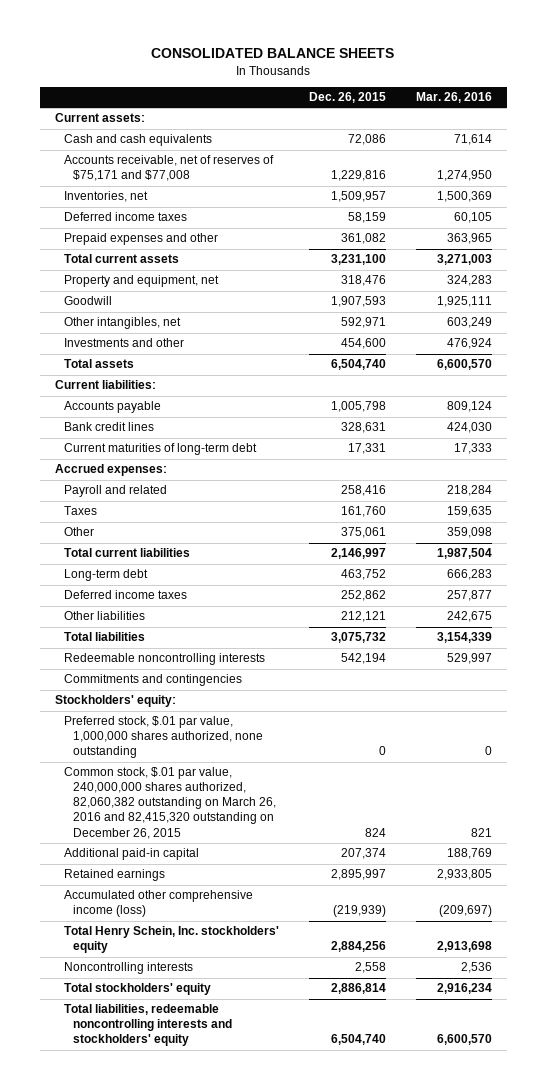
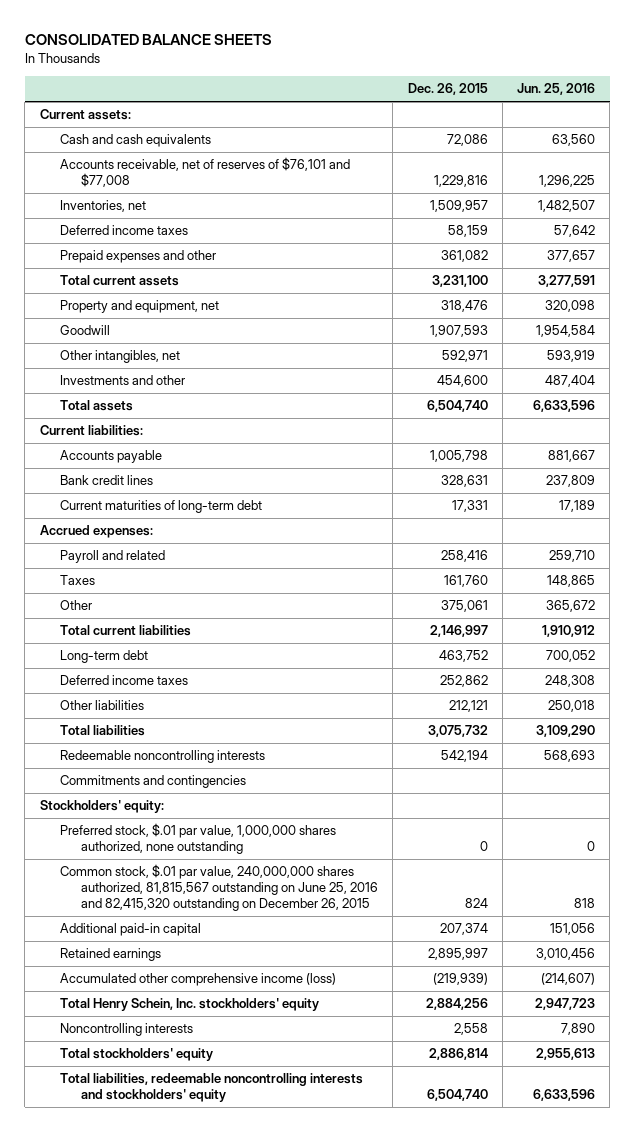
- | Dec. 26, 2015 | Mar. 26, 2016
+ | Dec. 26, 2015 | Jun. 25, 2016
- Accounts receivable, net of reserves of $75,171 and $77,008 | 1,229,816 | 1,274,950
+ Accounts receivable, net of reserves of $76,101 and $77,008 | 1,229,816 | 1,296,225
- Common stock, $.01 par value, 240,000,000 shares authorized, 82,060,382 outstanding on March 26, 2016 and 82,415,320 outstanding on December 26, 2015 | 824 | 821
+ Common stock, $.01 par value, 240,000,000 shares authorized, 81,815,567 outstanding on June 25, 2016 and 82,415,320 outstanding on December 26, 2015 | 824 | 818

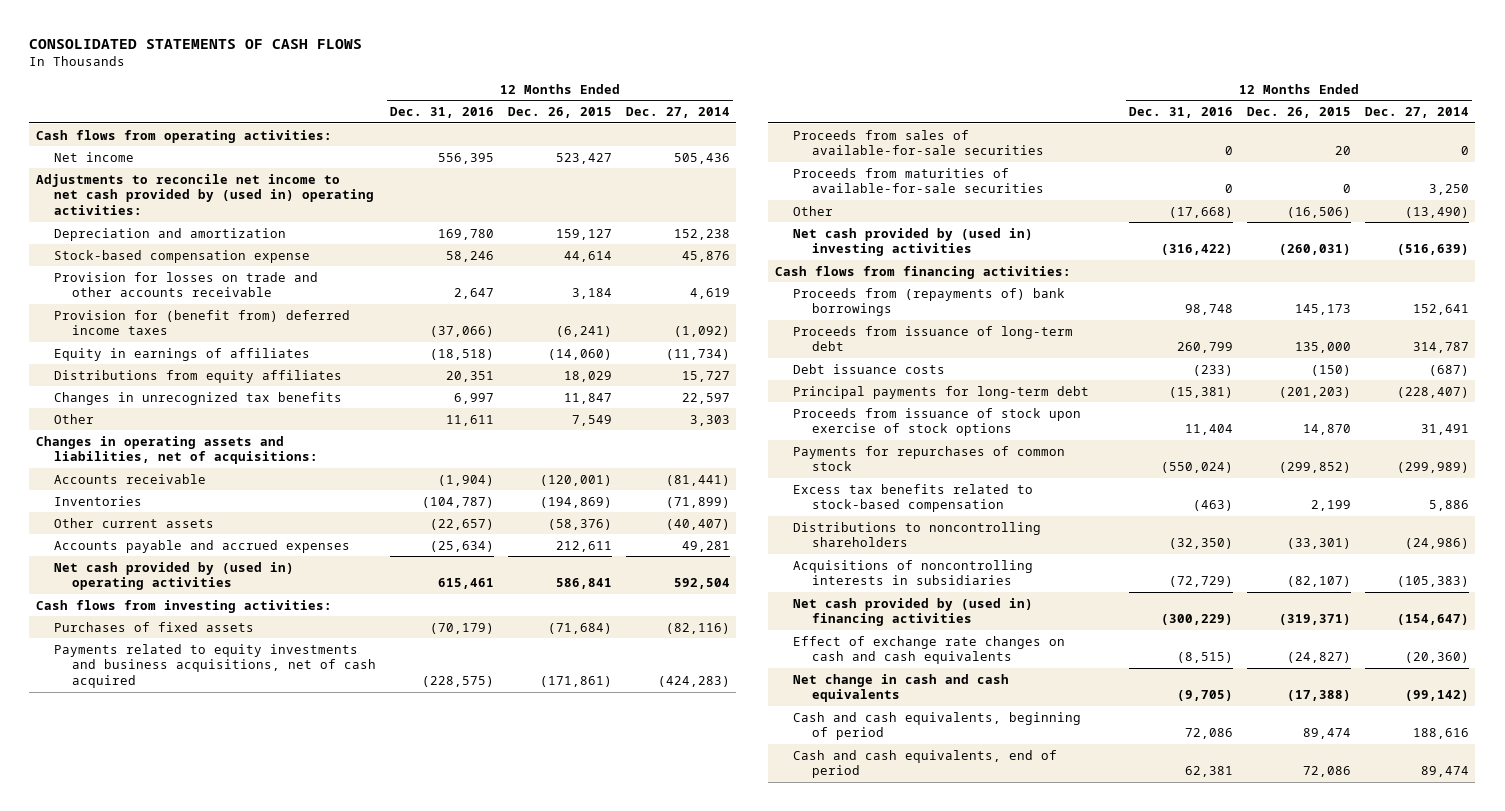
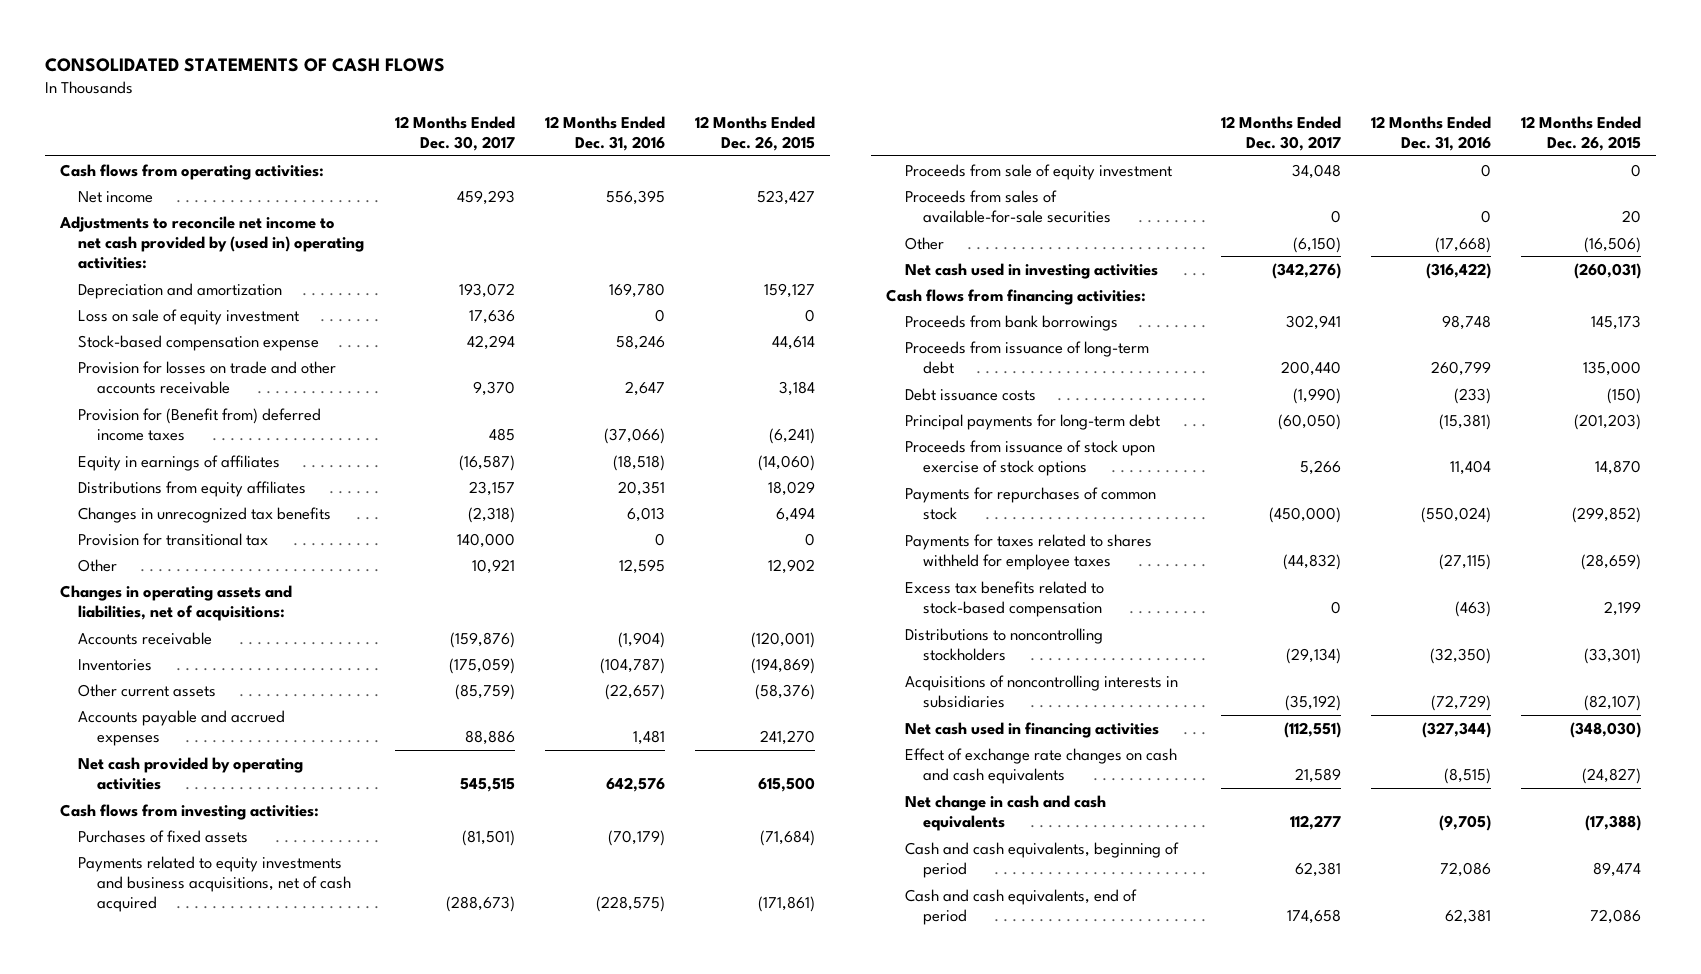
- | 12 Months Ended Dec. 31, 2016 | 12 Months Ended Dec. 26, 2015 | 12 Months Ended Dec. 27, 2014
+ | 12 Months Ended Dec. 30, 2017 | 12 Months Ended Dec. 31, 2016 | 12 Months Ended Dec. 26, 2015
+ Loss on sale of equity investment | 17,636 | 0 | 0
- Provision for (benefit from) deferred income taxes | (37,066) | (6,241) | (1,092)
+ Provision for (Benefit from) deferred income taxes | 485 | (37,066) | (6,241)
- Changes in unrecognized tax benefits | 6,997 | 11,847 | 22,597
- Other | 11,611 | 7,549 | 3,303
+ Changes in unrecognized tax benefits | (2,318) | 6,013 | 6,494
+ Provision for transitional tax | 140,000 | 0 | 0
+ Other | 10,921 | 12,595 | 12,902
- Accounts payable and accrued expenses | (25,634) | 212,611 | 49,281
- Net cash provided by (used in) operating activities | 615,461 | 586,841 | 592,504
+ Accounts payable and accrued expenses | 88,886 | 1,481 | 241,270
+ Net cash provided by operating activities | 545,515 | 642,576 | 615,500
+ Proceeds from sale of equity investment | 34,048 | 0 | 0
- Proceeds from maturities of available-for-sale securities | 0 | 0 | 3,250
- Net cash provided by (used in) investing activities | (316,422) | (260,031) | (516,639)
+ Net cash used in investing activities | (342,276) | (316,422) | (260,031)
- Proceeds from (repayments of) bank borrowings | 98,748 | 145,173 | 152,641
+ Proceeds from bank borrowings | 302,941 | 98,748 | 145,173
+ Payments for taxes related to shares withheld for employee taxes | (44,832) | (27,115) | (28,659)
- Distributions to noncontrolling shareholders | (32,350) | (33,301) | (24,986)
+ Distributions to noncontrolling stockholders | (29,134) | (32,350) | (33,301)
- Net cash provided by (used in) financing activities | (300,229) | (319,371) | (154,647)
+ Net cash used in financing activities | (112,551) | (327,344) | (348,030)

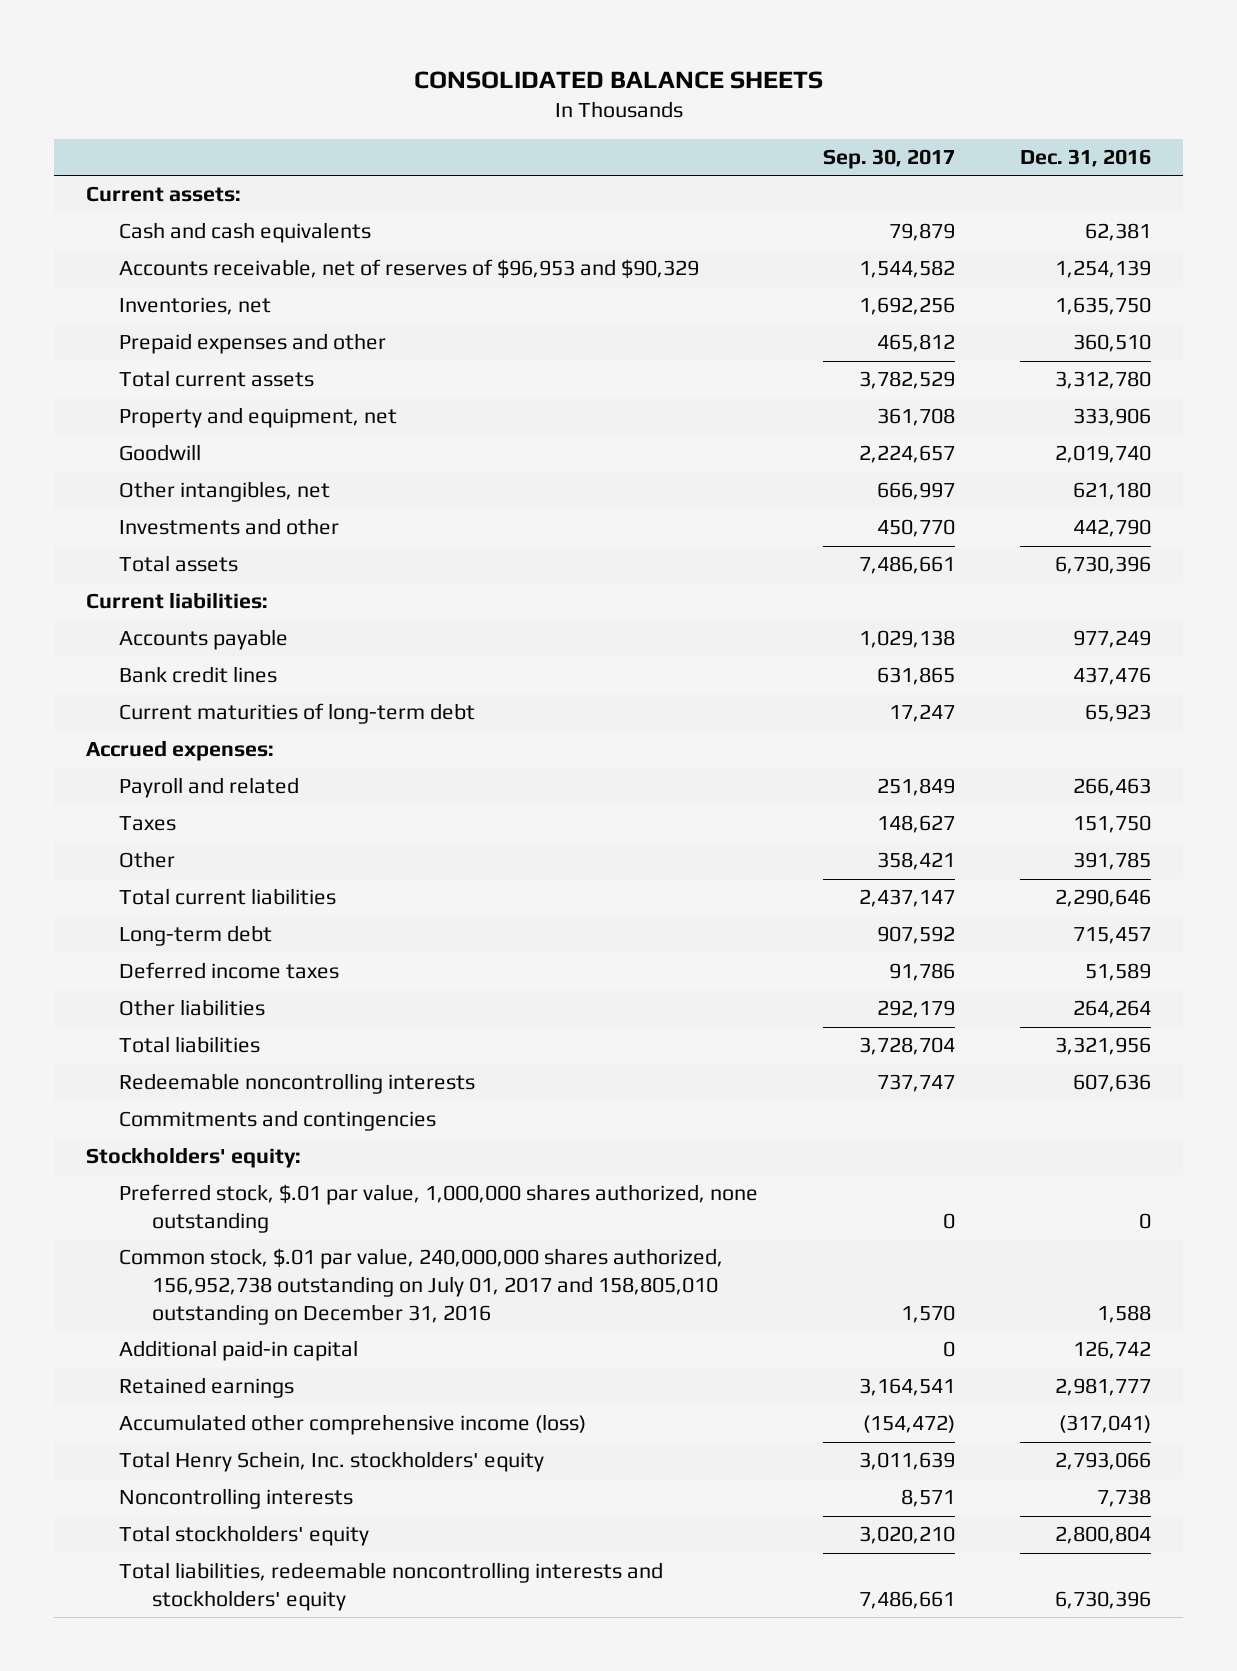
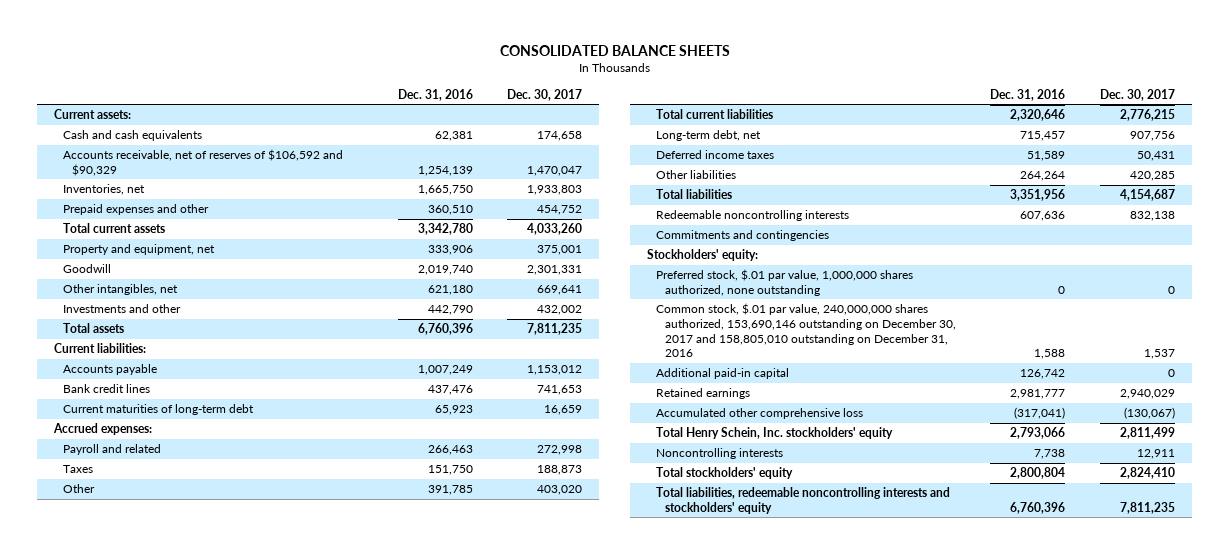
- | Sep. 30, 2017 | Dec. 31, 2016
+ | Dec. 31, 2016 | Dec. 30, 2017
- Accounts receivable, net of reserves of $96,953 and $90,329 | 1,544,582 | 1,254,139
- Inventories, net | 1,692,256 | 1,635,750
+ Accounts receivable, net of reserves of $106,592 and $90,329 | 1,254,139 | 1,470,047
+ Inventories, net | 1,665,750 | 1,933,803
- Total current assets | 3,782,529 | 3,312,780
+ Total current assets | 3,342,780 | 4,033,260
- Total assets | 7,486,661 | 6,730,396
+ Total assets | 6,760,396 | 7,811,235
- Accounts payable | 1,029,138 | 977,249
+ Accounts payable | 1,007,249 | 1,153,012
- Total current liabilities | 2,437,147 | 2,290,646
- Long-term debt | 907,592 | 715,457
+ Total current liabilities | 2,320,646 | 2,776,215
+ Long-term debt, net | 715,457 | 907,756
- Total liabilities | 3,728,704 | 3,321,956
+ Total liabilities | 3,351,956 | 4,154,687
- Common stock, $.01 par value, 240,000,000 shares authorized, 156,952,738 outstanding on July 01, 2017 and 158,805,010 outstanding on December 31, 2016 | 1,570 | 1,588
+ Common stock, $.01 par value, 240,000,000 shares authorized, 153,690,146 outstanding on December 30, 2017 and 158,805,010 outstanding on December 31, 2016 | 1,588 | 1,537
- Accumulated other comprehensive income (loss) | (154,472) | (317,041)
+ Accumulated other comprehensive loss | (317,041) | (130,067)
- Total liabilities, redeemable noncontrolling interests and stockholders' equity | 7,486,661 | 6,730,396
+ Total liabilities, redeemable noncontrolling interests and stockholders' equity | 6,760,396 | 7,811,235

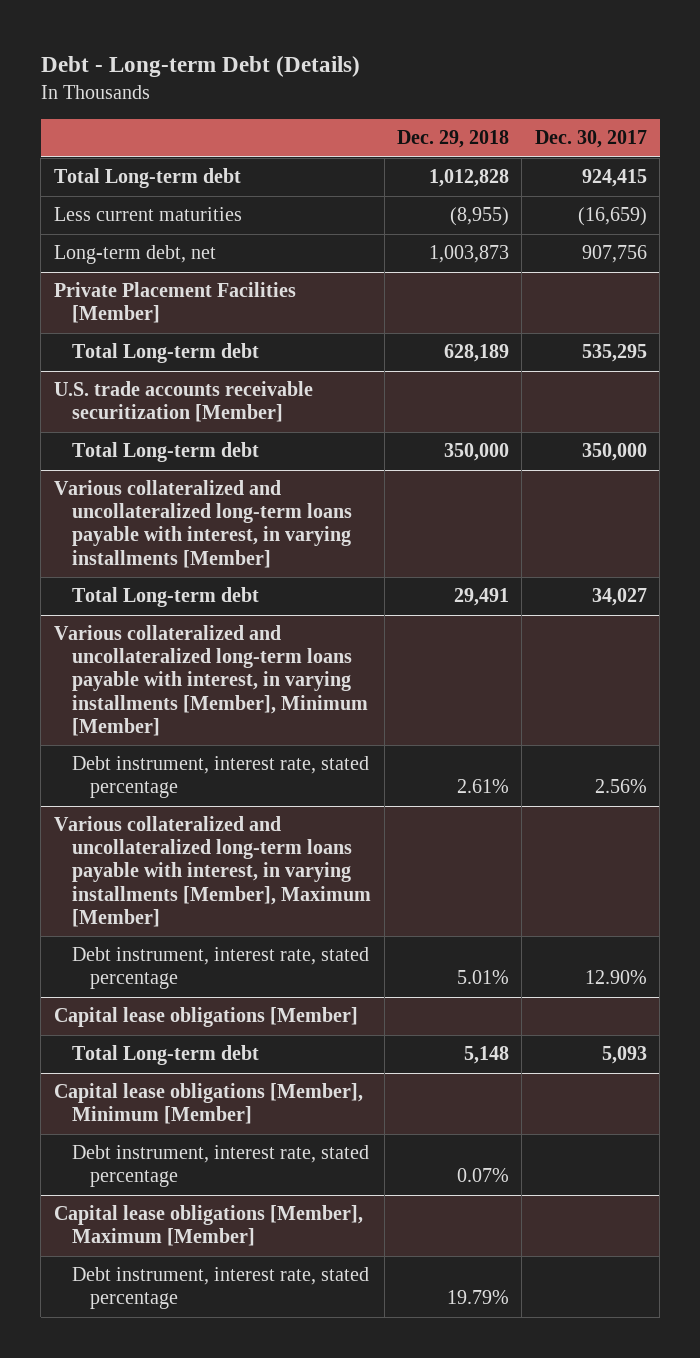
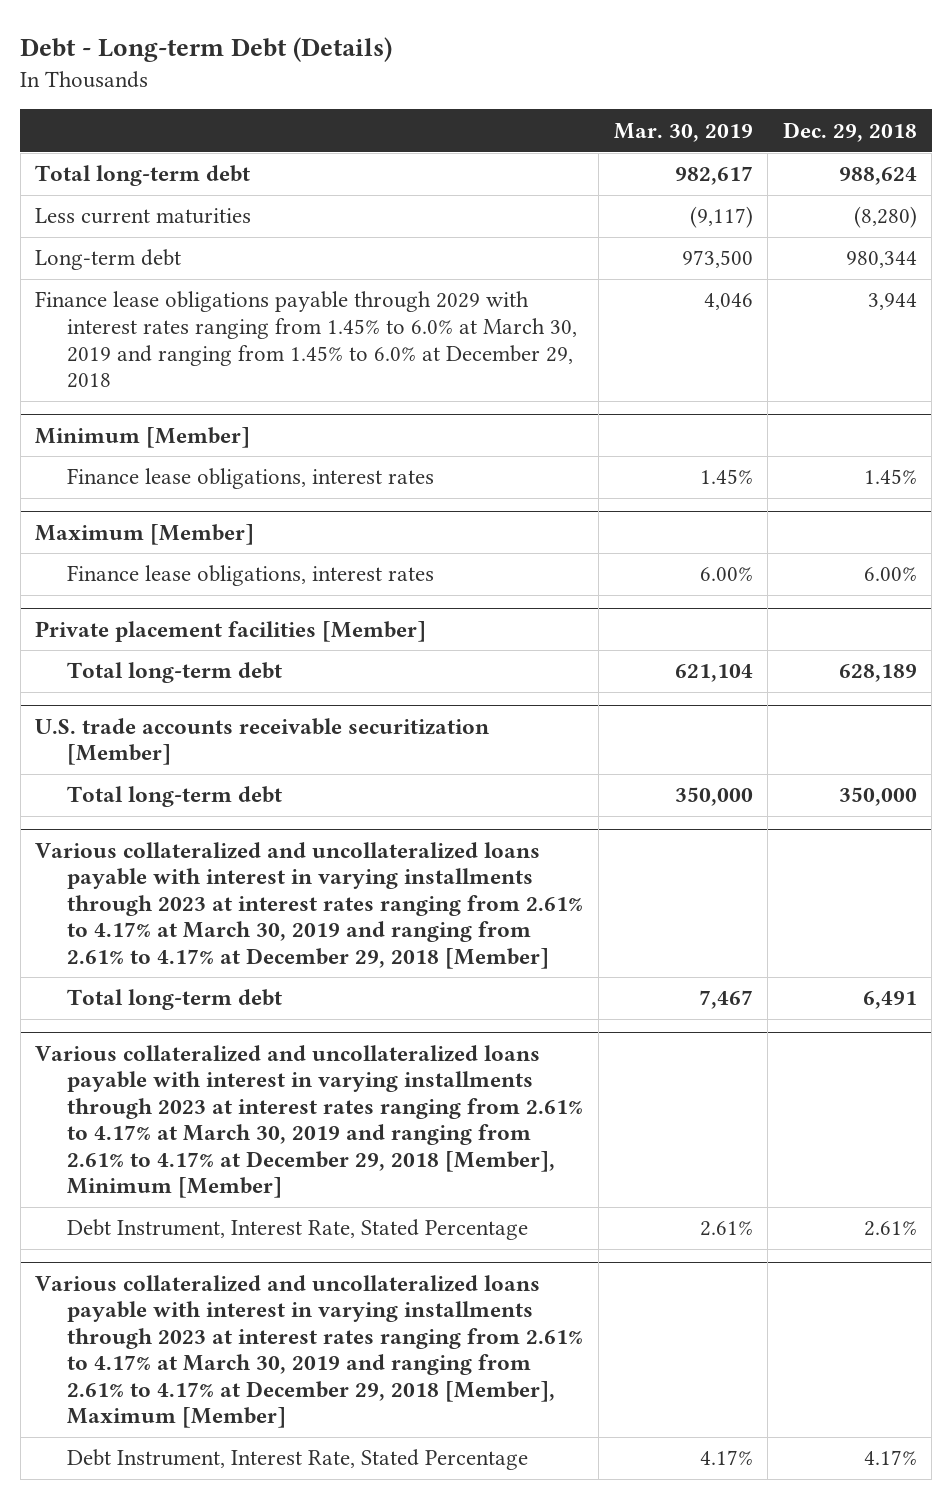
- | Dec. 29, 2018 | Dec. 30, 2017
+ | Mar. 30, 2019 | Dec. 29, 2018
- Total Long-term debt | 1,012,828 | 924,415
- Less current maturities | (8,955) | (16,659)
- Long-term debt, net | 1,003,873 | 907,756
- Private Placement Facilities [Member]
- Total Long-term debt | 628,189 | 535,295
+ Total long-term debt | 982,617 | 988,624
+ Less current maturities | (9,117) | (8,280)
+ Long-term debt | 973,500 | 980,344
+ Finance lease obligations payable through 2029 with interest rates ranging from 1.45% to 6.0% at March 30, 2019 and ranging from 1.45% to 6.0% at December 29, 2018 | 4,046 | 3,944
+ Minimum [Member]
+ Finance lease obligations, interest rates | 1.45% | 1.45%
+ Maximum [Member]
+ Finance lease obligations, interest rates | 6.00% | 6.00%
+ Private placement facilities [Member]
+ Total long-term debt | 621,104 | 628,189
@ U.S. trade accounts receivable securitization [Member]
- Total Long-term debt | 350,000 | 350,000
- Various collateralized and uncollateralized long-term loans payable with interest, in varying installments [Member]
- Total Long-term debt | 29,491 | 34,027
- Various collateralized and uncollateralized long-term loans payable with interest, in varying installments [Member], Minimum [Member]
- Debt instrument, interest rate, stated percentage | 2.61% | 2.56%
- Various collateralized and uncollateralized long-term loans payable with interest, in varying installments [Member], Maximum [Member]
- Debt instrument, interest rate, stated percentage | 5.01% | 12.90%
- Capital lease obligations [Member]
- Total Long-term debt | 5,148 | 5,093
- Capital lease obligations [Member], Minimum [Member]
- Debt instrument, interest rate, stated percentage | 0.07% |
- Capital lease obligations [Member], Maximum [Member]
- Debt instrument, interest rate, stated percentage | 19.79% |
@ U.S. trade accounts receivable securitization [Member]
+ Total long-term debt | 350,000 | 350,000
+ Various collateralized and uncollateralized loans payable with interest in varying installments through 2023 at interest rates ranging from 2.61% to 4.17% at March 30, 2019 and ranging from 2.61% to 4.17% at December 29, 2018 [Member]
+ Total long-term debt | 7,467 | 6,491
+ Various collateralized and uncollateralized loans payable with interest in varying installments through 2023 at interest rates ranging from 2.61% to 4.17% at March 30, 2019 and ranging from 2.61% to 4.17% at December 29, 2018 [Member], Minimum [Member]
+ Debt Instrument, Interest Rate, Stated Percentage | 2.61% | 2.61%
+ Various collateralized and uncollateralized loans payable with interest in varying installments through 2023 at interest rates ranging from 2.61% to 4.17% at March 30, 2019 and ranging from 2.61% to 4.17% at December 29, 2018 [Member], Maximum [Member]
+ Debt Instrument, Interest Rate, Stated Percentage | 4.17% | 4.17%

